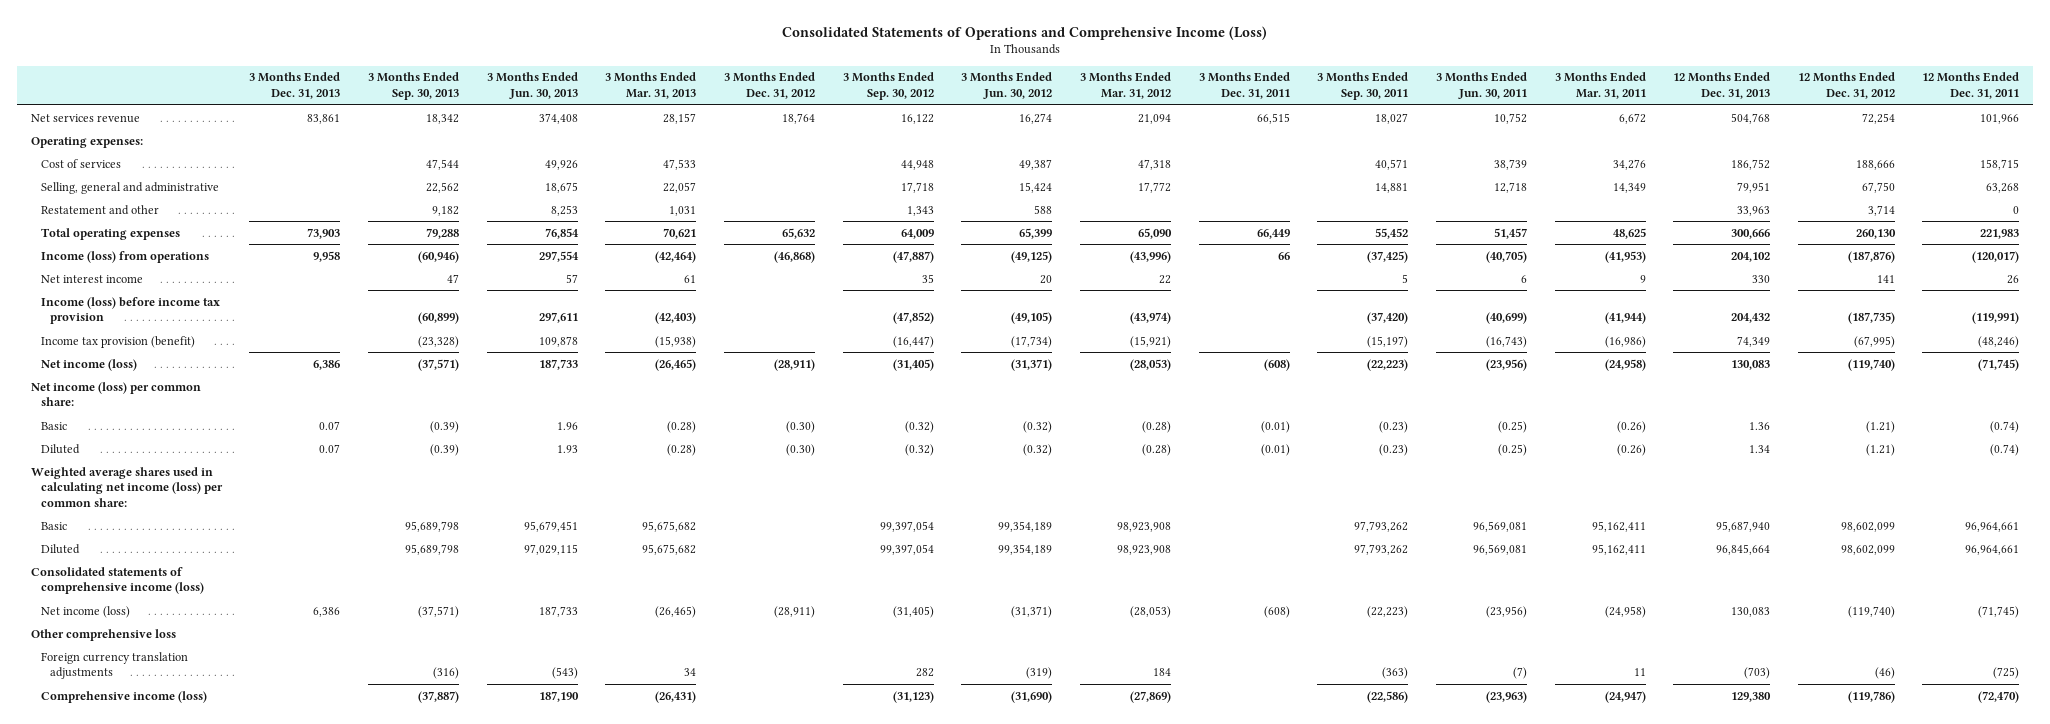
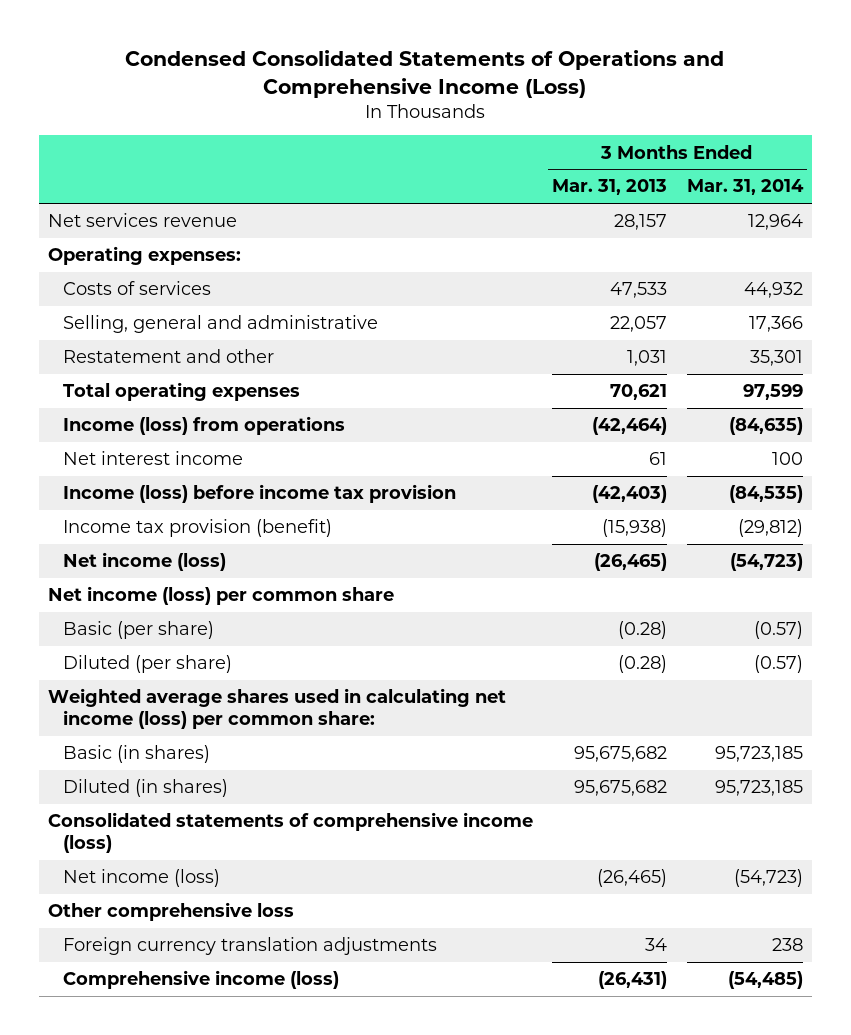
- Consolidated Statements of Operations and Comprehensive Income (Loss)
+ Condensed Consolidated Statements of Operations and Comprehensive Income (Loss)
- | 3 Months Ended Dec. 31, 2013 | 3 Months Ended Sep. 30, 2013 | 3 Months Ended Jun. 30, 2013 | 3 Months Ended Mar. 31, 2013 | 3 Months Ended Dec. 31, 2012 | 3 Months Ended Sep. 30, 2012 | 3 Months Ended Jun. 30, 2012 | 3 Months Ended Mar. 31, 2012 | 3 Months Ended Dec. 31, 2011 | 3 Months Ended Sep. 30, 2011 | 3 Months Ended Jun. 30, 2011 | 3 Months Ended Mar. 31, 2011 | 12 Months Ended Dec. 31, 2013 | 12 Months Ended Dec. 31, 2012 | 12 Months Ended Dec. 31, 2011
+ | 3 Months Ended Mar. 31, 2013 | 3 Months Ended Mar. 31, 2014
- Cost of services | | 47,544 | 49,926 | 47,533 | | 44,948 | 49,387 | 47,318 | | 40,571 | 38,739 | 34,276 | 186,752 | 188,666 | 158,715
+ Costs of services | 47,533 | 44,932
- Net income (loss) per common share:
- Basic | 0.07 | (0.39) | 1.96 | (0.28) | (0.30) | (0.32) | (0.32) | (0.28) | (0.01) | (0.23) | (0.25) | (0.26) | 1.36 | (1.21) | (0.74)
- Diluted | 0.07 | (0.39) | 1.93 | (0.28) | (0.30) | (0.32) | (0.32) | (0.28) | (0.01) | (0.23) | (0.25) | (0.26) | 1.34 | (1.21) | (0.74)
+ Net income (loss) per common share
+ Basic (per share) | (0.28) | (0.57)
+ Diluted (per share) | (0.28) | (0.57)
- Basic | | 95,689,798 | 95,679,451 | 95,675,682 | | 99,397,054 | 99,354,189 | 98,923,908 | | 97,793,262 | 96,569,081 | 95,162,411 | 95,687,940 | 98,602,099 | 96,964,661
- Diluted | | 95,689,798 | 97,029,115 | 95,675,682 | | 99,397,054 | 99,354,189 | 98,923,908 | | 97,793,262 | 96,569,081 | 95,162,411 | 96,845,664 | 98,602,099 | 96,964,661
+ Basic (in shares) | 95,675,682 | 95,723,185
+ Diluted (in shares) | 95,675,682 | 95,723,185

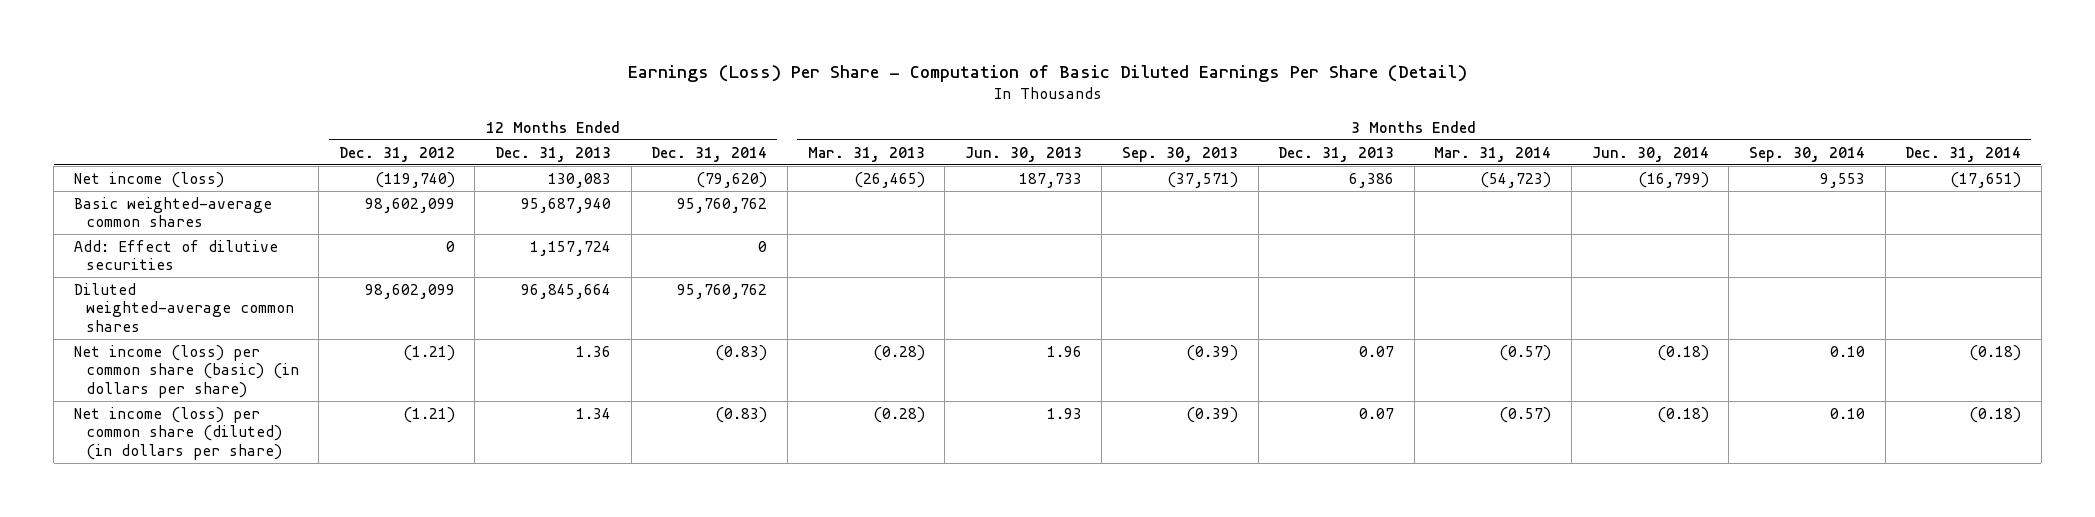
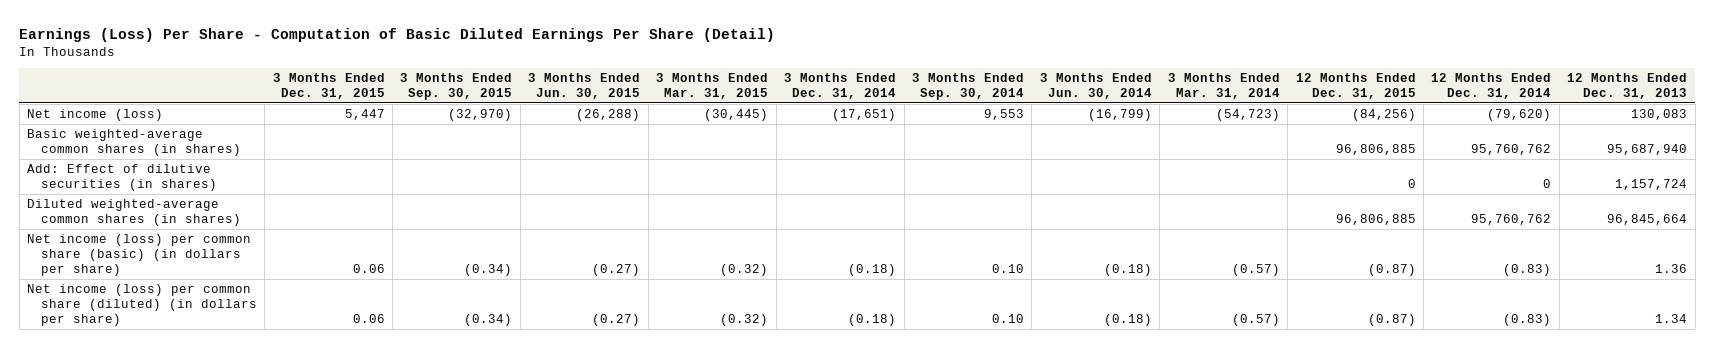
- | 12 Months Ended Dec. 31, 2012 | 12 Months Ended Dec. 31, 2013 | 12 Months Ended Dec. 31, 2014 | 3 Months Ended Mar. 31, 2013 | 3 Months Ended Jun. 30, 2013 | 3 Months Ended Sep. 30, 2013 | 3 Months Ended Dec. 31, 2013 | 3 Months Ended Mar. 31, 2014 | 3 Months Ended Jun. 30, 2014 | 3 Months Ended Sep. 30, 2014 | 3 Months Ended Dec. 31, 2014
+ | 3 Months Ended Dec. 31, 2015 | 3 Months Ended Sep. 30, 2015 | 3 Months Ended Jun. 30, 2015 | 3 Months Ended Mar. 31, 2015 | 3 Months Ended Dec. 31, 2014 | 3 Months Ended Sep. 30, 2014 | 3 Months Ended Jun. 30, 2014 | 3 Months Ended Mar. 31, 2014 | 12 Months Ended Dec. 31, 2015 | 12 Months Ended Dec. 31, 2014 | 12 Months Ended Dec. 31, 2013
- Basic weighted-average common shares | 98,602,099 | 95,687,940 | 95,760,762 | | | | | | | |
- Add: Effect of dilutive securities | 0 | 1,157,724 | 0 | | | | | | | |
- Diluted weighted-average common shares | 98,602,099 | 96,845,664 | 95,760,762 | | | | | | | |
+ Basic weighted-average common shares (in shares) | | | | | | | | | 96,806,885 | 95,760,762 | 95,687,940
+ Add: Effect of dilutive securities (in shares) | | | | | | | | | 0 | 0 | 1,157,724
+ Diluted weighted-average common shares (in shares) | | | | | | | | | 96,806,885 | 95,760,762 | 96,845,664

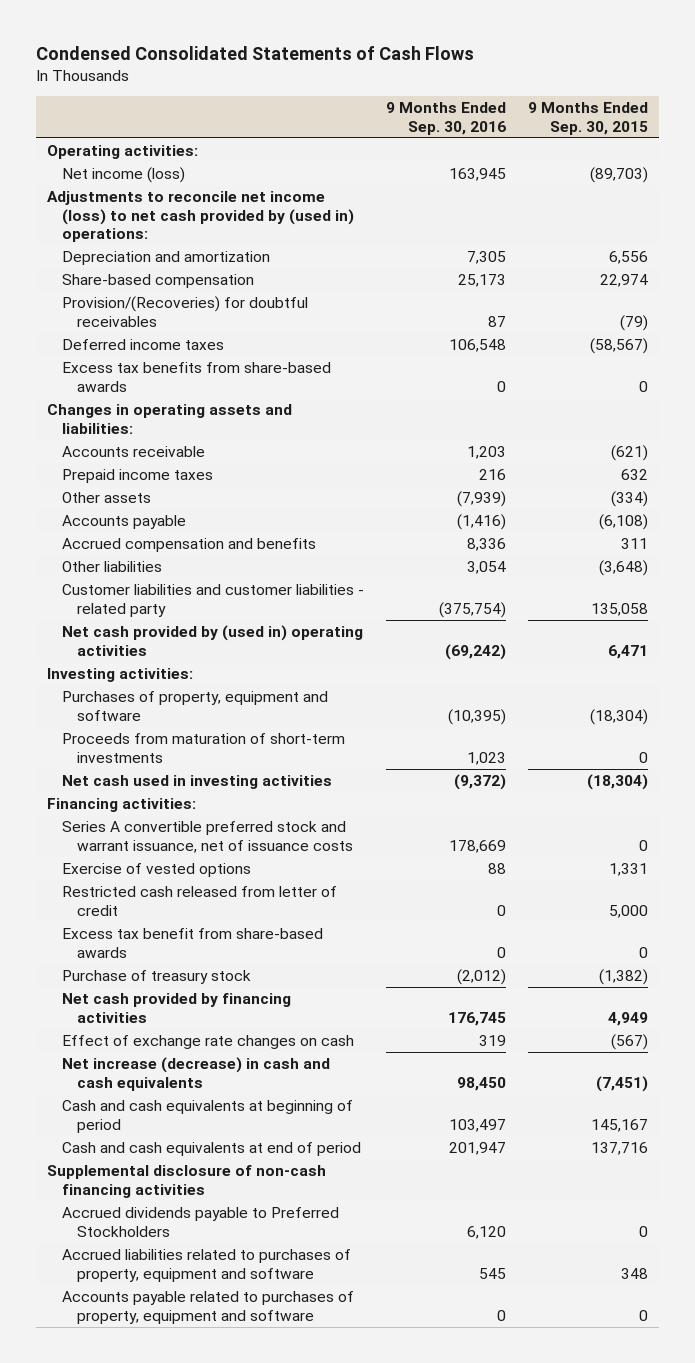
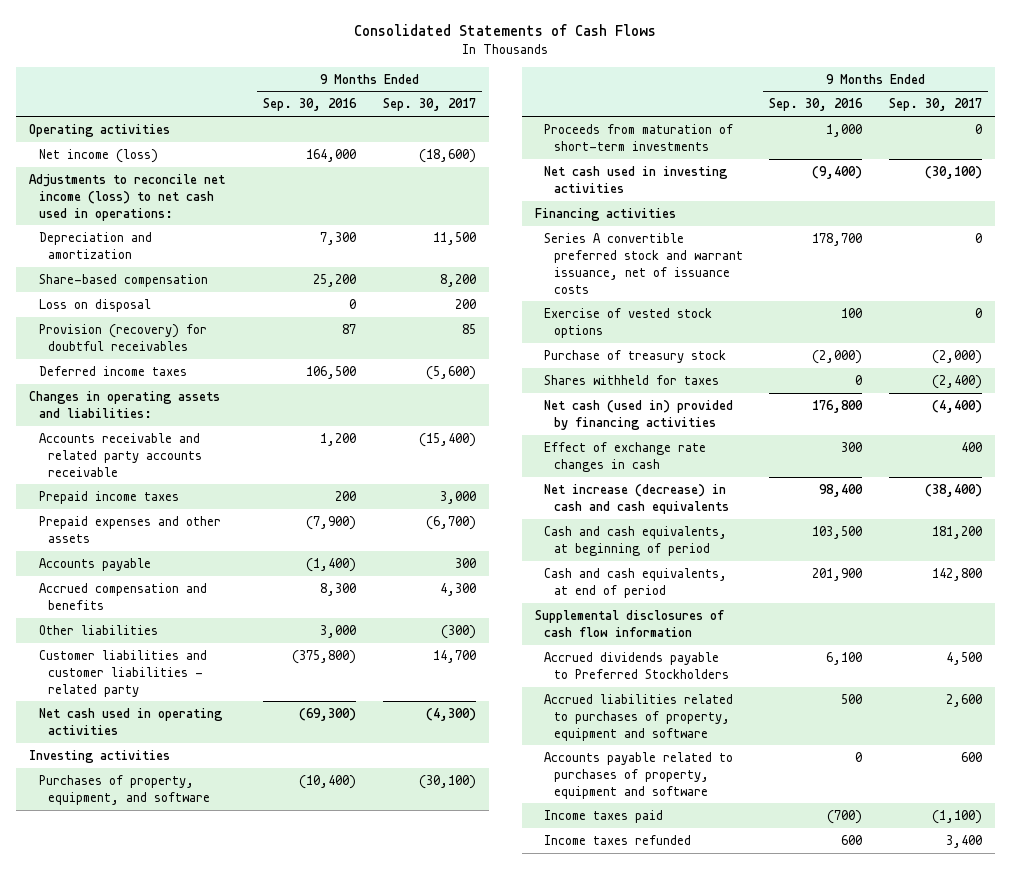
- Condensed Consolidated Statements of Cash Flows
+ Consolidated Statements of Cash Flows
- | 9 Months Ended Sep. 30, 2016 | 9 Months Ended Sep. 30, 2015
+ | 9 Months Ended Sep. 30, 2016 | 9 Months Ended Sep. 30, 2017
- Operating activities:
- Net income (loss) | 163,945 | (89,703)
- Adjustments to reconcile net income (loss) to net cash provided by (used in) operations:
- Depreciation and amortization | 7,305 | 6,556
- Share-based compensation | 25,173 | 22,974
- Provision/(Recoveries) for doubtful receivables | 87 | (79)
- Deferred income taxes | 106,548 | (58,567)
- Excess tax benefits from share-based awards | 0 | 0
+ Operating activities
+ Net income (loss) | 164,000 | (18,600)
+ Adjustments to reconcile net income (loss) to net cash used in operations:
+ Depreciation and amortization | 7,300 | 11,500
+ Share-based compensation | 25,200 | 8,200
+ Loss on disposal | 0 | 200
+ Provision (recovery) for doubtful receivables | 87 | 85
+ Deferred income taxes | 106,500 | (5,600)
- Accounts receivable | 1,203 | (621)
- Prepaid income taxes | 216 | 632
- Other assets | (7,939) | (334)
- Accounts payable | (1,416) | (6,108)
- Accrued compensation and benefits | 8,336 | 311
- Other liabilities | 3,054 | (3,648)
- Customer liabilities and customer liabilities - related party | (375,754) | 135,058
- Net cash provided by (used in) operating activities | (69,242) | 6,471
- Investing activities:
- Purchases of property, equipment and software | (10,395) | (18,304)
- Proceeds from maturation of short-term investments | 1,023 | 0
- Net cash used in investing activities | (9,372) | (18,304)
- Financing activities:
- Series A convertible preferred stock and warrant issuance, net of issuance costs | 178,669 | 0
- Exercise of vested options | 88 | 1,331
- Restricted cash released from letter of credit | 0 | 5,000
- Excess tax benefit from share-based awards | 0 | 0
- Purchase of treasury stock | (2,012) | (1,382)
- Net cash provided by financing activities | 176,745 | 4,949
- Effect of exchange rate changes on cash | 319 | (567)
- Net increase (decrease) in cash and cash equivalents | 98,450 | (7,451)
- Cash and cash equivalents at beginning of period | 103,497 | 145,167
- Cash and cash equivalents at end of period | 201,947 | 137,716
- Supplemental disclosure of non-cash financing activities
- Accrued dividends payable to Preferred Stockholders | 6,120 | 0
- Accrued liabilities related to purchases of property, equipment and software | 545 | 348
+ Accounts receivable and related party accounts receivable | 1,200 | (15,400)
+ Prepaid income taxes | 200 | 3,000
+ Prepaid expenses and other assets | (7,900) | (6,700)
+ Accounts payable | (1,400) | 300
+ Accrued compensation and benefits | 8,300 | 4,300
+ Other liabilities | 3,000 | (300)
+ Customer liabilities and customer liabilities - related party | (375,800) | 14,700
+ Net cash used in operating activities | (69,300) | (4,300)
+ Investing activities
+ Purchases of property, equipment, and software | (10,400) | (30,100)
+ Proceeds from maturation of short-term investments | 1,000 | 0
+ Net cash used in investing activities | (9,400) | (30,100)
+ Financing activities
+ Series A convertible preferred stock and warrant issuance, net of issuance costs | 178,700 | 0
+ Exercise of vested stock options | 100 | 0
+ Purchase of treasury stock | (2,000) | (2,000)
+ Shares withheld for taxes | 0 | (2,400)
+ Net cash (used in) provided by financing activities | 176,800 | (4,400)
+ Effect of exchange rate changes in cash | 300 | 400
+ Net increase (decrease) in cash and cash equivalents | 98,400 | (38,400)
+ Cash and cash equivalents, at beginning of period | 103,500 | 181,200
+ Cash and cash equivalents, at end of period | 201,900 | 142,800
+ Supplemental disclosures of cash flow information
+ Accrued dividends payable to Preferred Stockholders | 6,100 | 4,500
+ Accrued liabilities related to purchases of property, equipment and software | 500 | 2,600
+ Income taxes paid | (700) | (1,100)
+ Income taxes refunded | 600 | 3,400

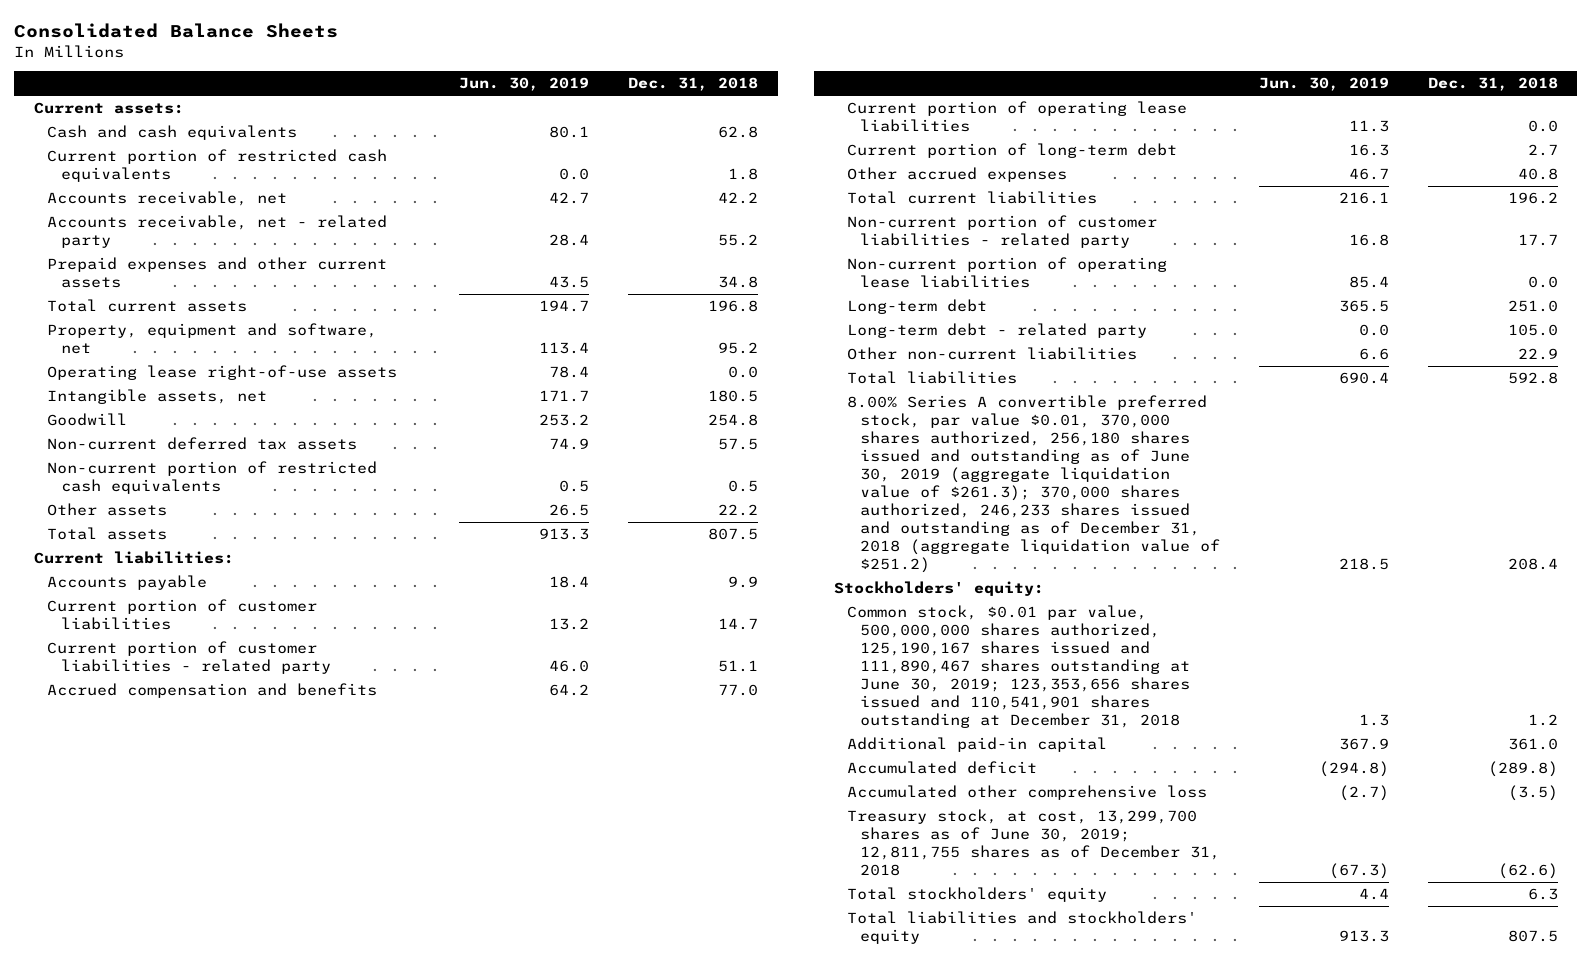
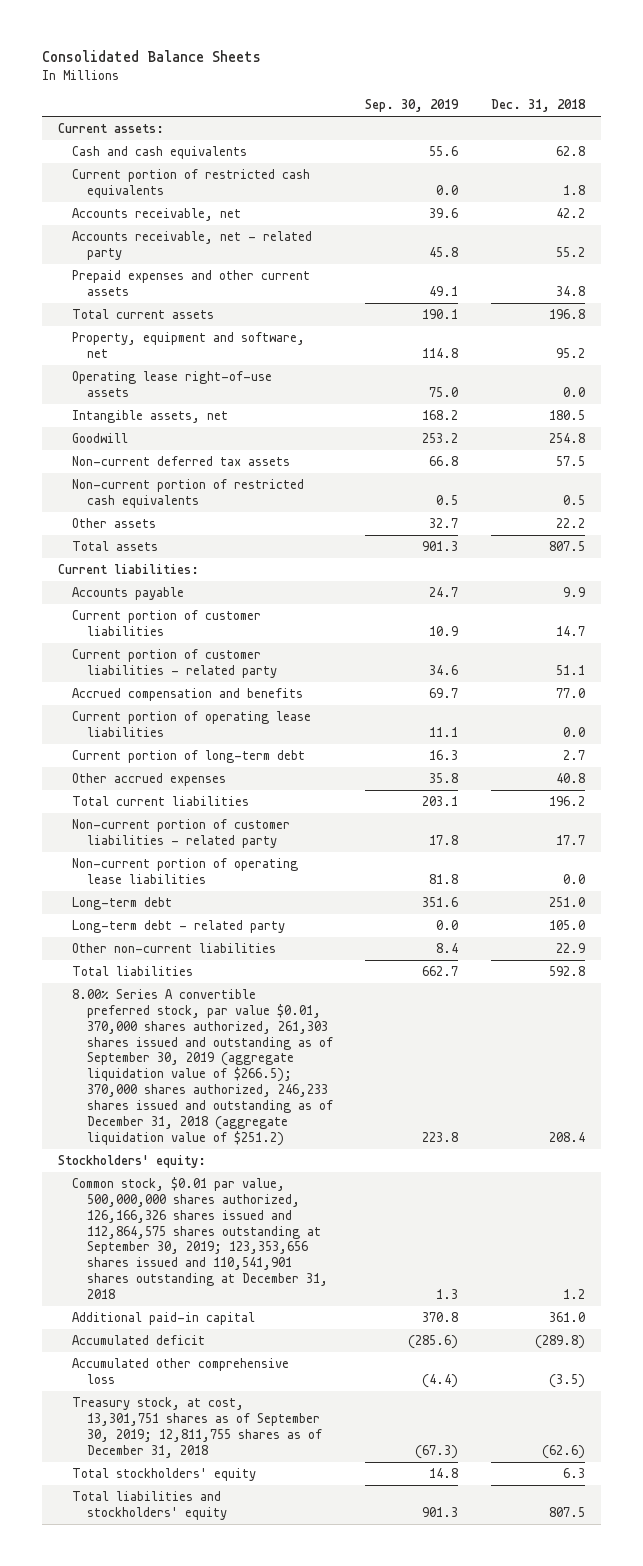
- | Jun. 30, 2019 | Dec. 31, 2018
+ | Sep. 30, 2019 | Dec. 31, 2018
- 8.00% Series A convertible preferred stock, par value $0.01, 370,000 shares authorized, 256,180 shares issued and outstanding as of June 30, 2019 (aggregate liquidation value of $261.3); 370,000 shares authorized, 246,233 shares issued and outstanding as of December 31, 2018 (aggregate liquidation value of $251.2) | 218.5 | 208.4
+ 8.00% Series A convertible preferred stock, par value $0.01, 370,000 shares authorized, 261,303 shares issued and outstanding as of September 30, 2019 (aggregate liquidation value of $266.5); 370,000 shares authorized, 246,233 shares issued and outstanding as of December 31, 2018 (aggregate liquidation value of $251.2) | 223.8 | 208.4
- Common stock, $0.01 par value, 500,000,000 shares authorized, 125,190,167 shares issued and 111,890,467 shares outstanding at June 30, 2019; 123,353,656 shares issued and 110,541,901 shares outstanding at December 31, 2018 | 1.3 | 1.2
+ Common stock, $0.01 par value, 500,000,000 shares authorized, 126,166,326 shares issued and 112,864,575 shares outstanding at September 30, 2019; 123,353,656 shares issued and 110,541,901 shares outstanding at December 31, 2018 | 1.3 | 1.2
- Treasury stock, at cost, 13,299,700 shares as of June 30, 2019; 12,811,755 shares as of December 31, 2018 | (67.3) | (62.6)
+ Treasury stock, at cost, 13,301,751 shares as of September 30, 2019; 12,811,755 shares as of December 31, 2018 | (67.3) | (62.6)

